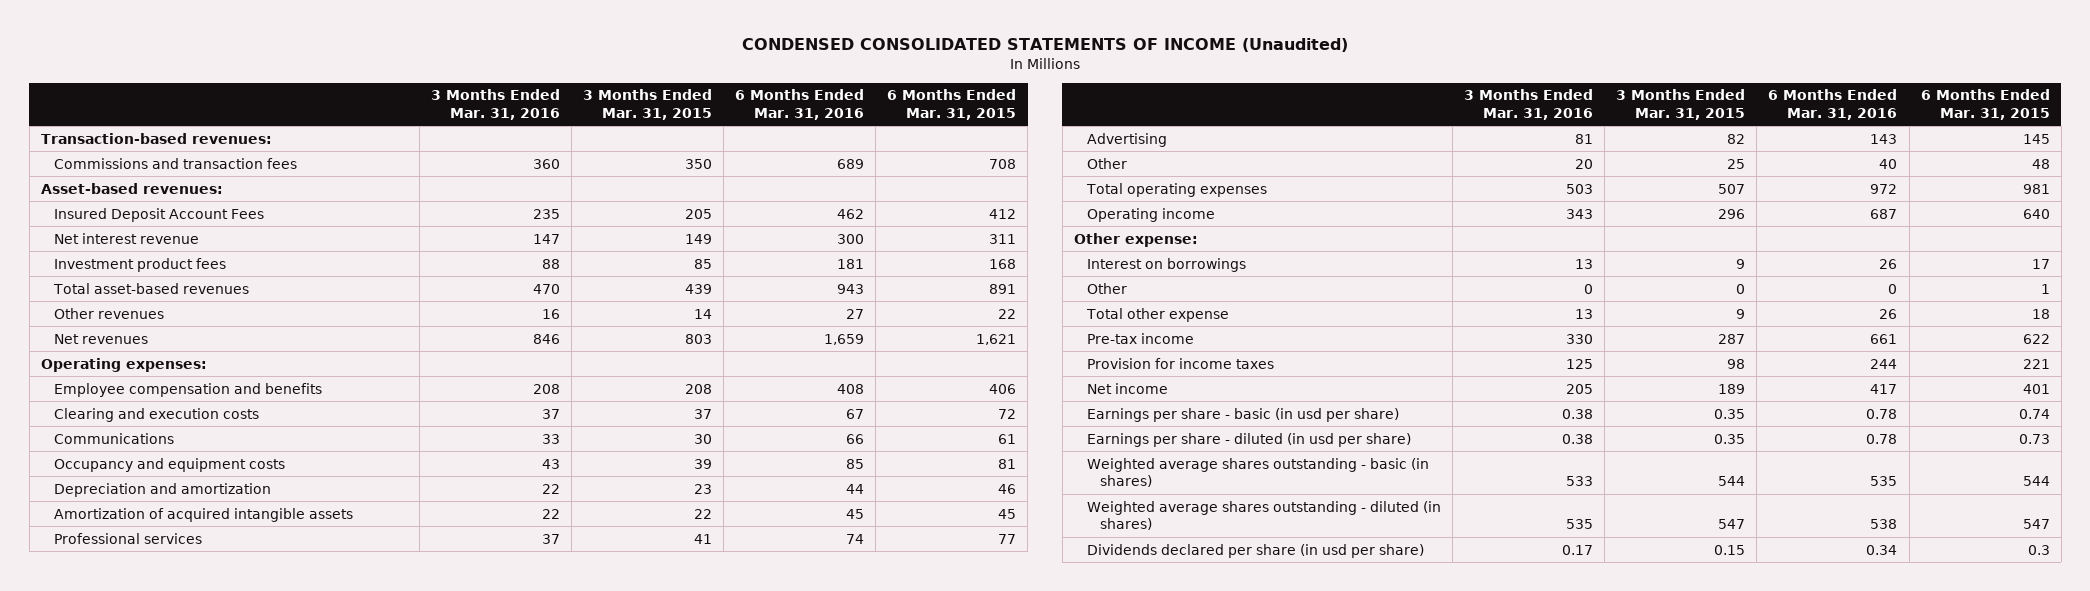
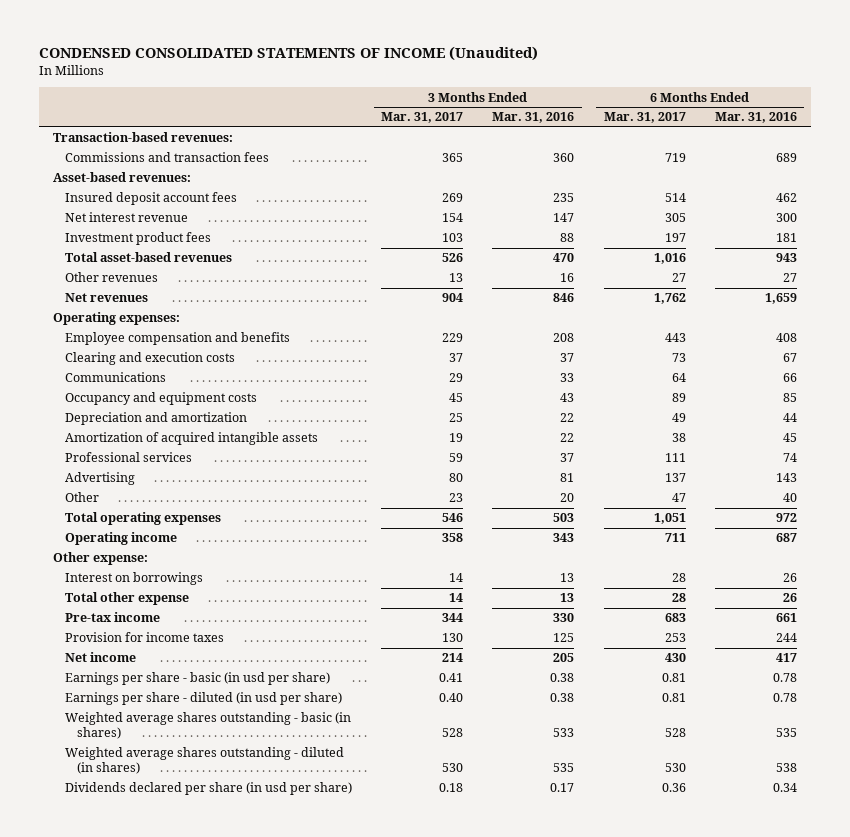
- | 3 Months Ended Mar. 31, 2016 | 3 Months Ended Mar. 31, 2015 | 6 Months Ended Mar. 31, 2016 | 6 Months Ended Mar. 31, 2015
+ | 3 Months Ended Mar. 31, 2017 | 3 Months Ended Mar. 31, 2016 | 6 Months Ended Mar. 31, 2017 | 6 Months Ended Mar. 31, 2016
- Insured Deposit Account Fees | 235 | 205 | 462 | 412
+ Insured deposit account fees | 269 | 235 | 514 | 462
- Other | 0 | 0 | 0 | 1

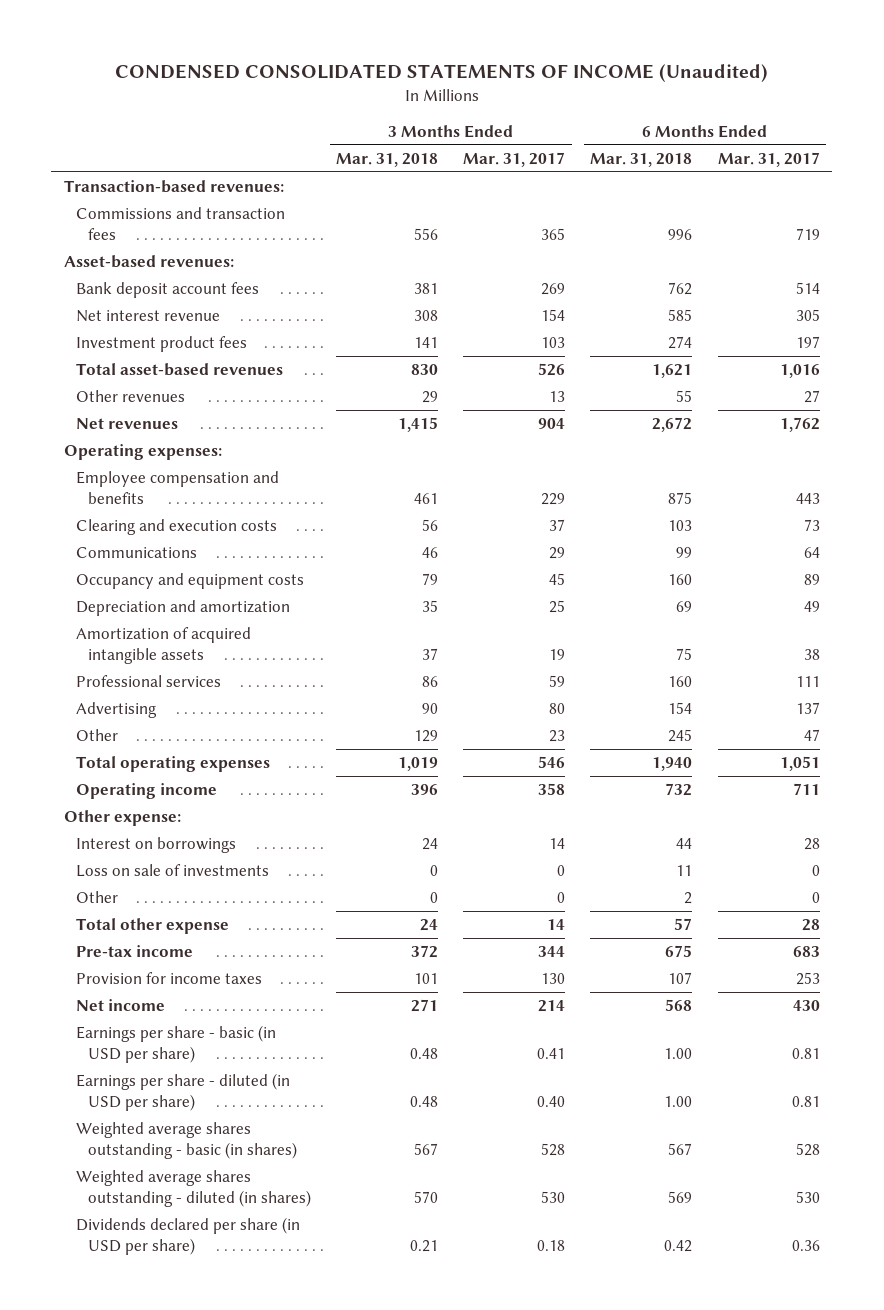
- | 3 Months Ended Mar. 31, 2017 | 3 Months Ended Mar. 31, 2016 | 6 Months Ended Mar. 31, 2017 | 6 Months Ended Mar. 31, 2016
+ | 3 Months Ended Mar. 31, 2018 | 3 Months Ended Mar. 31, 2017 | 6 Months Ended Mar. 31, 2018 | 6 Months Ended Mar. 31, 2017
- Insured deposit account fees | 269 | 235 | 514 | 462
+ Bank deposit account fees | 381 | 269 | 762 | 514
+ Loss on sale of investments | 0 | 0 | 11 | 0
+ Other | 0 | 0 | 2 | 0
- Earnings per share - basic (in usd per share) | 0.41 | 0.38 | 0.81 | 0.78
- Earnings per share - diluted (in usd per share) | 0.40 | 0.38 | 0.81 | 0.78
+ Earnings per share - basic (in USD per share) | 0.48 | 0.41 | 1.00 | 0.81
+ Earnings per share - diluted (in USD per share) | 0.48 | 0.40 | 1.00 | 0.81
- Dividends declared per share (in usd per share) | 0.18 | 0.17 | 0.36 | 0.34
+ Dividends declared per share (in USD per share) | 0.21 | 0.18 | 0.42 | 0.36

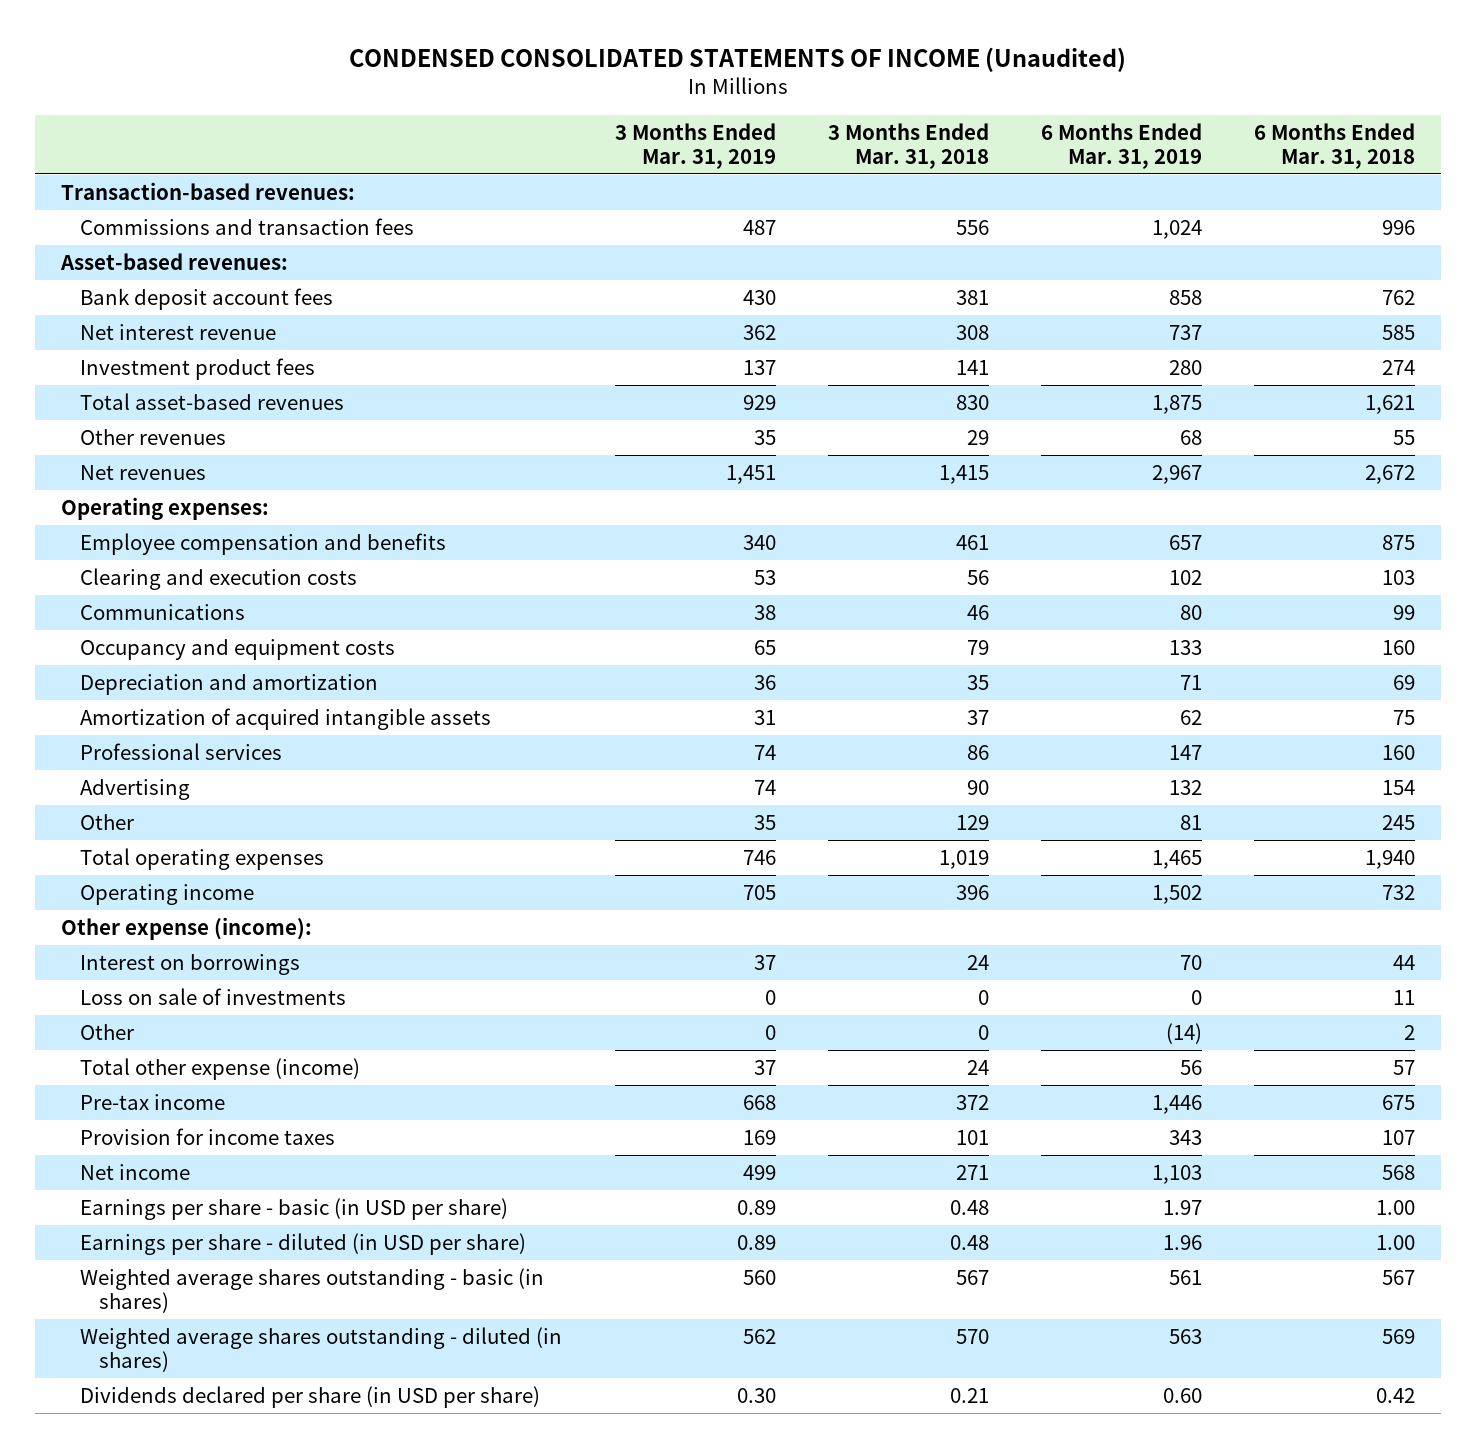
- | 3 Months Ended Mar. 31, 2018 | 3 Months Ended Mar. 31, 2017 | 6 Months Ended Mar. 31, 2018 | 6 Months Ended Mar. 31, 2017
+ | 3 Months Ended Mar. 31, 2019 | 3 Months Ended Mar. 31, 2018 | 6 Months Ended Mar. 31, 2019 | 6 Months Ended Mar. 31, 2018
- Other expense:
+ Other expense (income):
- Total other expense | 24 | 14 | 57 | 28
+ Total other expense (income) | 37 | 24 | 56 | 57

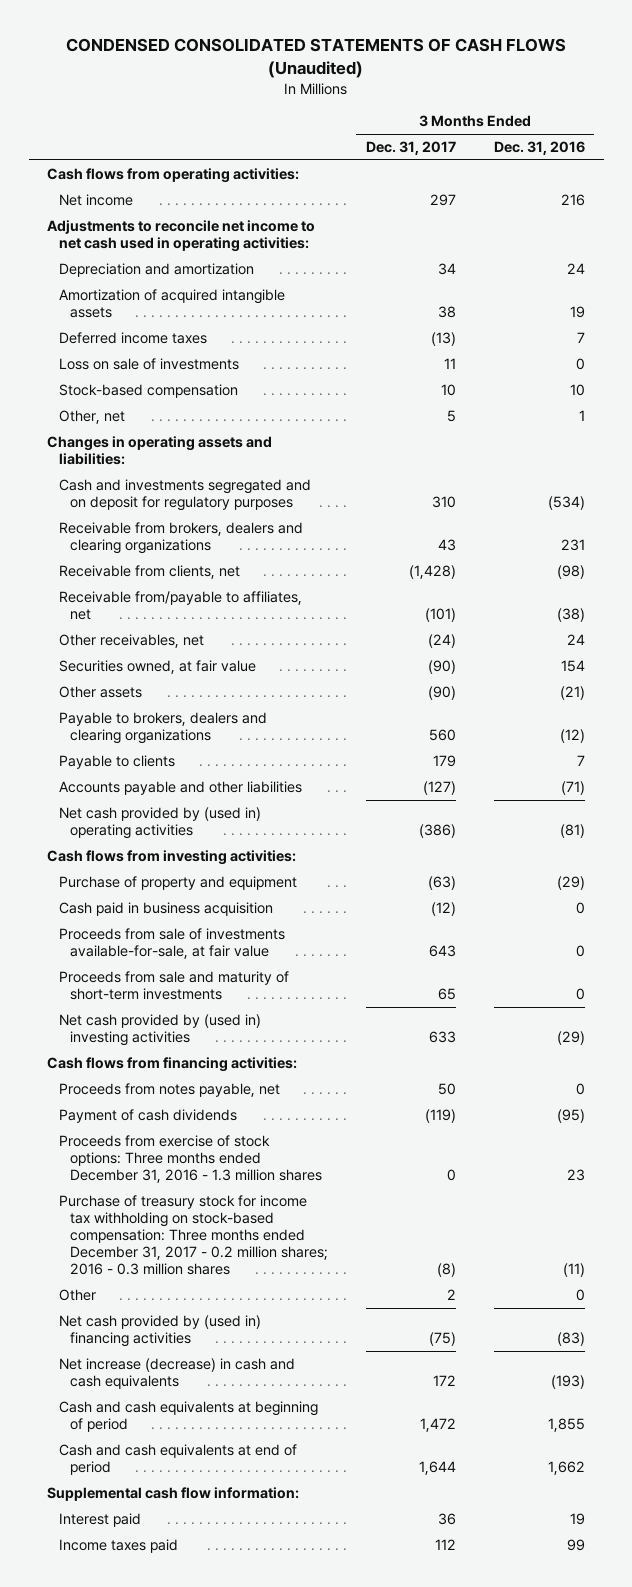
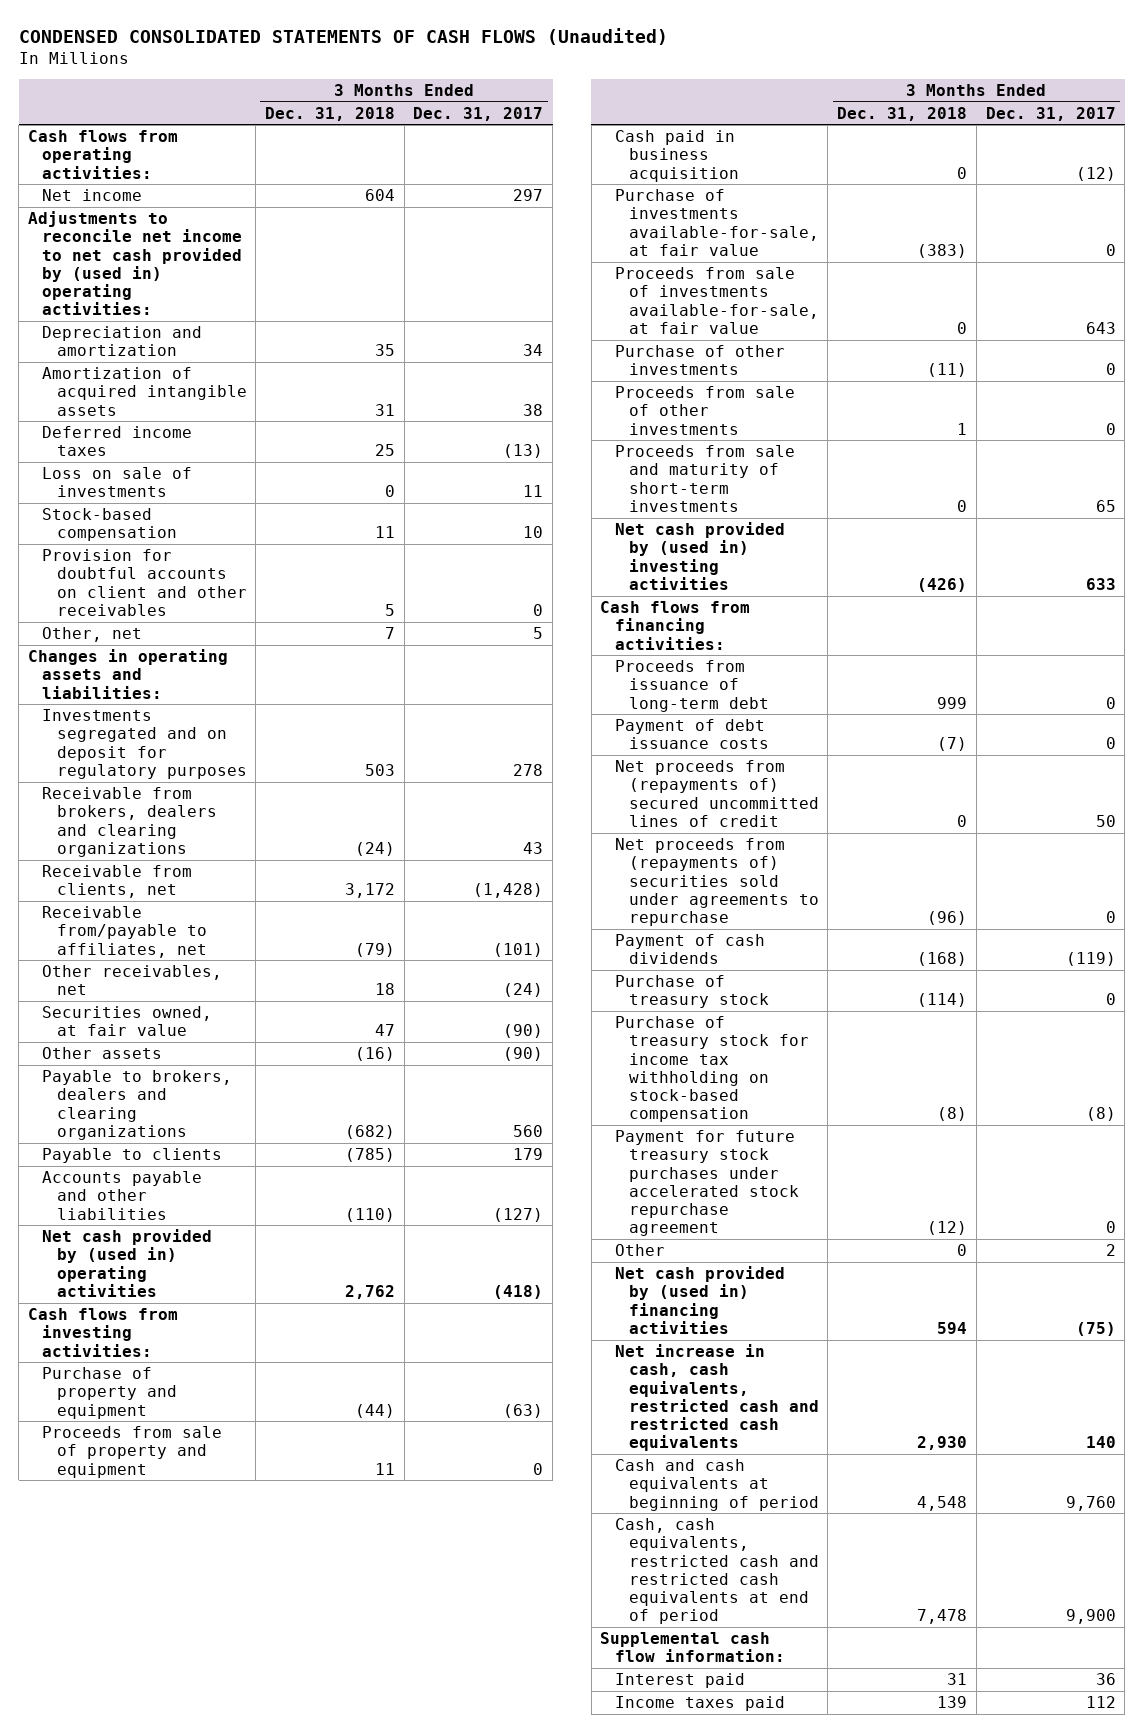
- | 3 Months Ended Dec. 31, 2017 | 3 Months Ended Dec. 31, 2016
+ | 3 Months Ended Dec. 31, 2018 | 3 Months Ended Dec. 31, 2017
- Adjustments to reconcile net income to net cash used in operating activities:
+ Adjustments to reconcile net income to net cash provided by (used in) operating activities:
+ Provision for doubtful accounts on client and other receivables | 5 | 0
- Cash and investments segregated and on deposit for regulatory purposes | 310 | (534)
+ Investments segregated and on deposit for regulatory purposes | 503 | 278
- Net cash provided by (used in) operating activities | (386) | (81)
+ Net cash provided by (used in) operating activities | 2,762 | (418)
+ Proceeds from sale of property and equipment | 11 | 0
+ Purchase of investments available-for-sale, at fair value | (383) | 0
+ Purchase of other investments | (11) | 0
+ Proceeds from sale of other investments | 1 | 0
- Proceeds from notes payable, net | 50 | 0
+ Proceeds from issuance of long-term debt | 999 | 0
+ Payment of debt issuance costs | (7) | 0
+ Net proceeds from (repayments of) secured uncommitted lines of credit | 0 | 50
+ Net proceeds from (repayments of) securities sold under agreements to repurchase | (96) | 0
- Proceeds from exercise of stock options: Three months ended December 31, 2016 - 1.3 million shares | 0 | 23
- Purchase of treasury stock for income tax withholding on stock-based compensation: Three months ended December 31, 2017 - 0.2 million shares; 2016 - 0.3 million shares | (8) | (11)
+ Purchase of treasury stock | (114) | 0
+ Purchase of treasury stock for income tax withholding on stock-based compensation | (8) | (8)
+ Payment for future treasury stock purchases under accelerated stock repurchase agreement | (12) | 0
- Net increase (decrease) in cash and cash equivalents | 172 | (193)
- Cash and cash equivalents at beginning of period | 1,472 | 1,855
- Cash and cash equivalents at end of period | 1,644 | 1,662
+ Net increase in cash, cash equivalents, restricted cash and restricted cash equivalents | 2,930 | 140
+ Cash and cash equivalents at beginning of period | 4,548 | 9,760
+ Cash, cash equivalents, restricted cash and restricted cash equivalents at end of period | 7,478 | 9,900

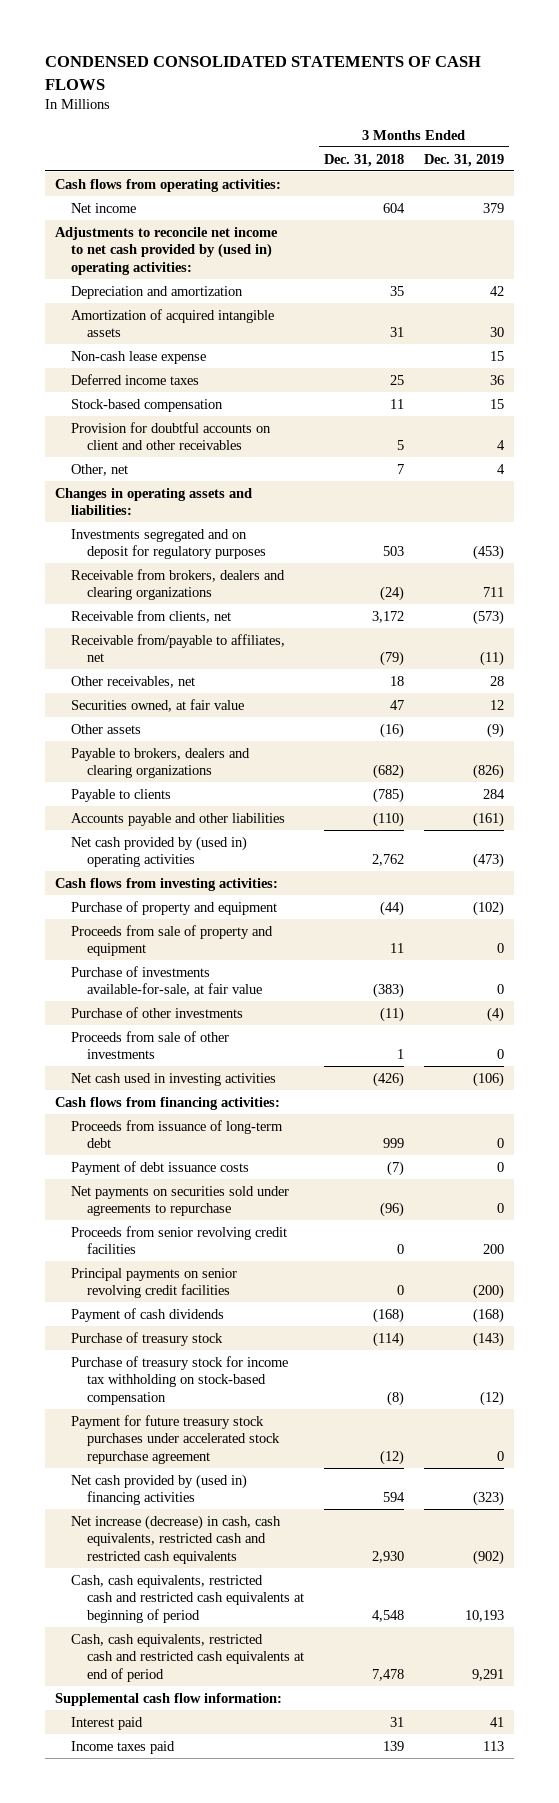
- CONDENSED CONSOLIDATED STATEMENTS OF CASH FLOWS (Unaudited)
+ CONDENSED CONSOLIDATED STATEMENTS OF CASH FLOWS
- | 3 Months Ended Dec. 31, 2018 | 3 Months Ended Dec. 31, 2017
+ | 3 Months Ended Dec. 31, 2018 | 3 Months Ended Dec. 31, 2019
+ Non-cash lease expense | | 15
- Loss on sale of investments | 0 | 11
- Cash paid in business acquisition | 0 | (12)
- Proceeds from sale of investments available-for-sale, at fair value | 0 | 643
- Proceeds from sale and maturity of short-term investments | 0 | 65
- Net cash provided by (used in) investing activities | (426) | 633
+ Net cash used in investing activities | (426) | (106)
- Net proceeds from (repayments of) secured uncommitted lines of credit | 0 | 50
- Net proceeds from (repayments of) securities sold under agreements to repurchase | (96) | 0
+ Net payments on securities sold under agreements to repurchase | (96) | 0
+ Proceeds from senior revolving credit facilities | 0 | 200
+ Principal payments on senior revolving credit facilities | 0 | (200)
- Other | 0 | 2
- Net increase in cash, cash equivalents, restricted cash and restricted cash equivalents | 2,930 | 140
- Cash and cash equivalents at beginning of period | 4,548 | 9,760
+ Net increase (decrease) in cash, cash equivalents, restricted cash and restricted cash equivalents | 2,930 | (902)
+ Cash, cash equivalents, restricted cash and restricted cash equivalents at beginning of period | 4,548 | 10,193

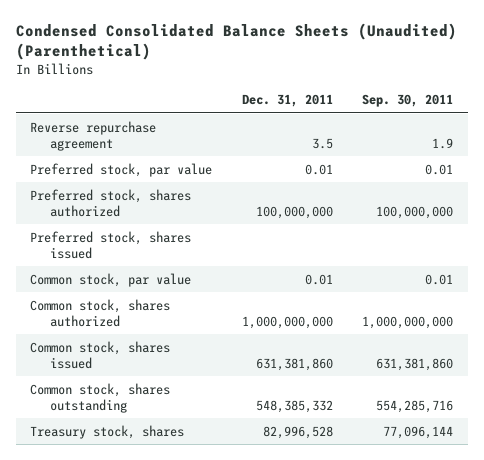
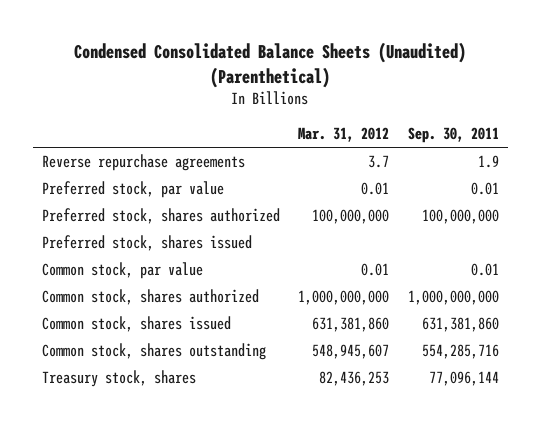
- | Dec. 31, 2011 | Sep. 30, 2011
+ | Mar. 31, 2012 | Sep. 30, 2011
- Reverse repurchase agreement | 3.5 | 1.9
+ Reverse repurchase agreements | 3.7 | 1.9

